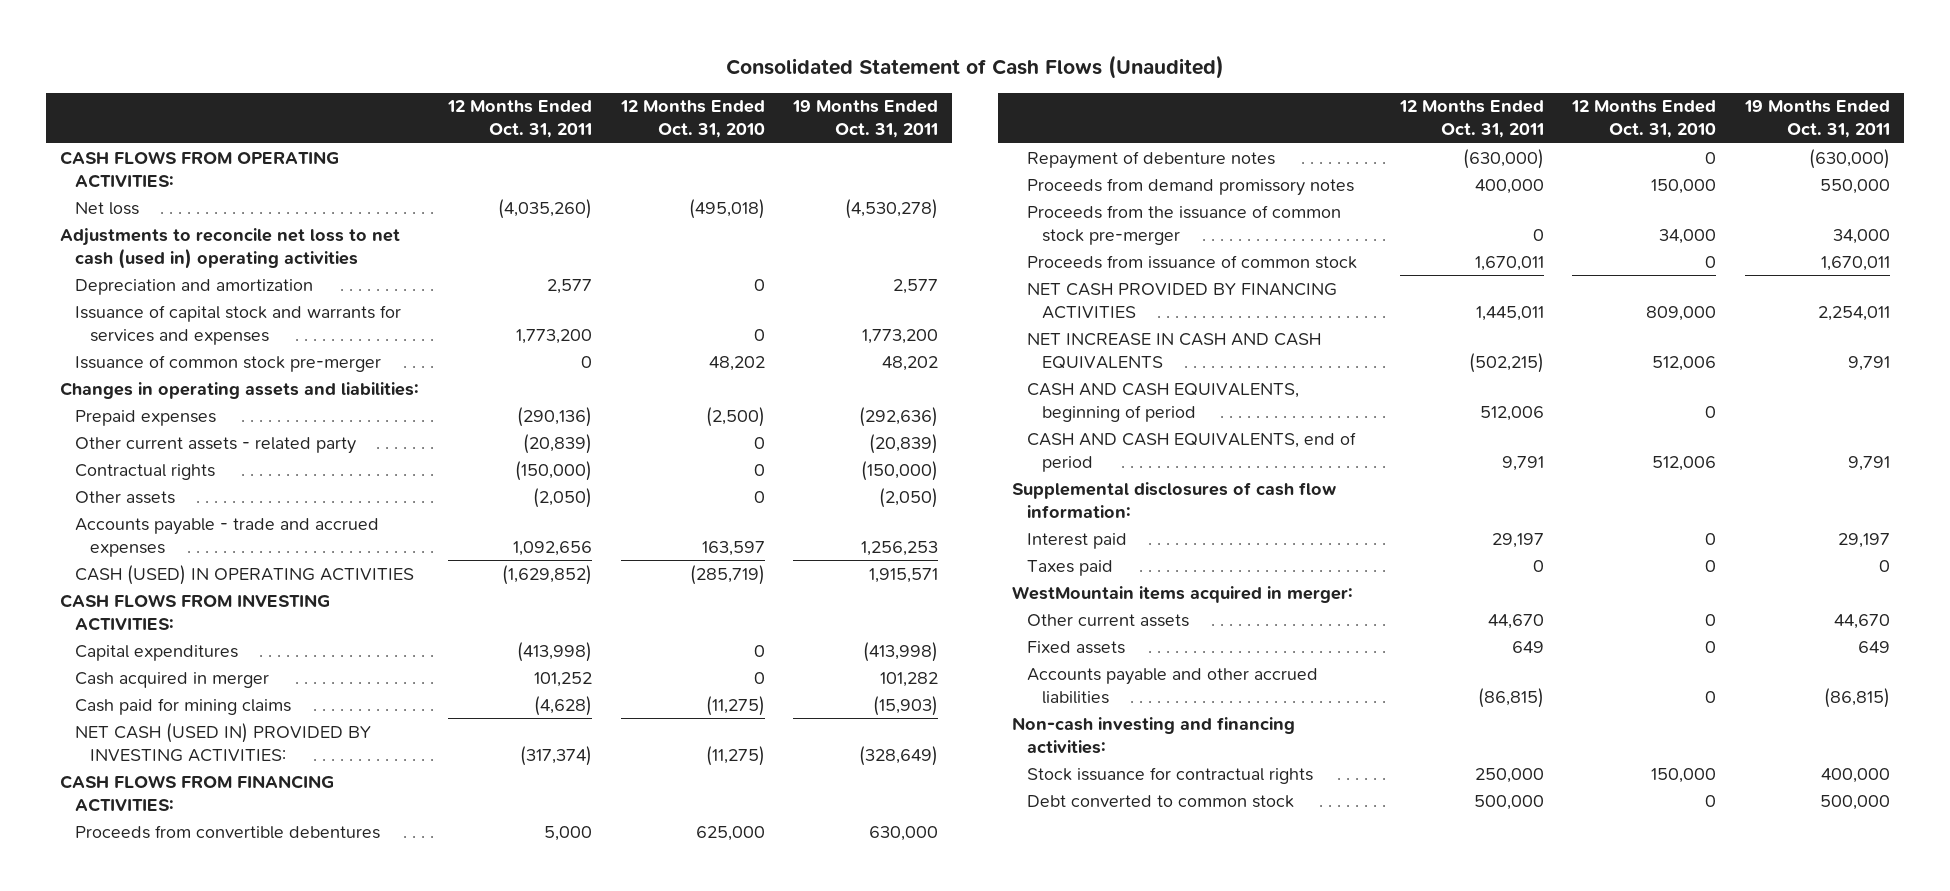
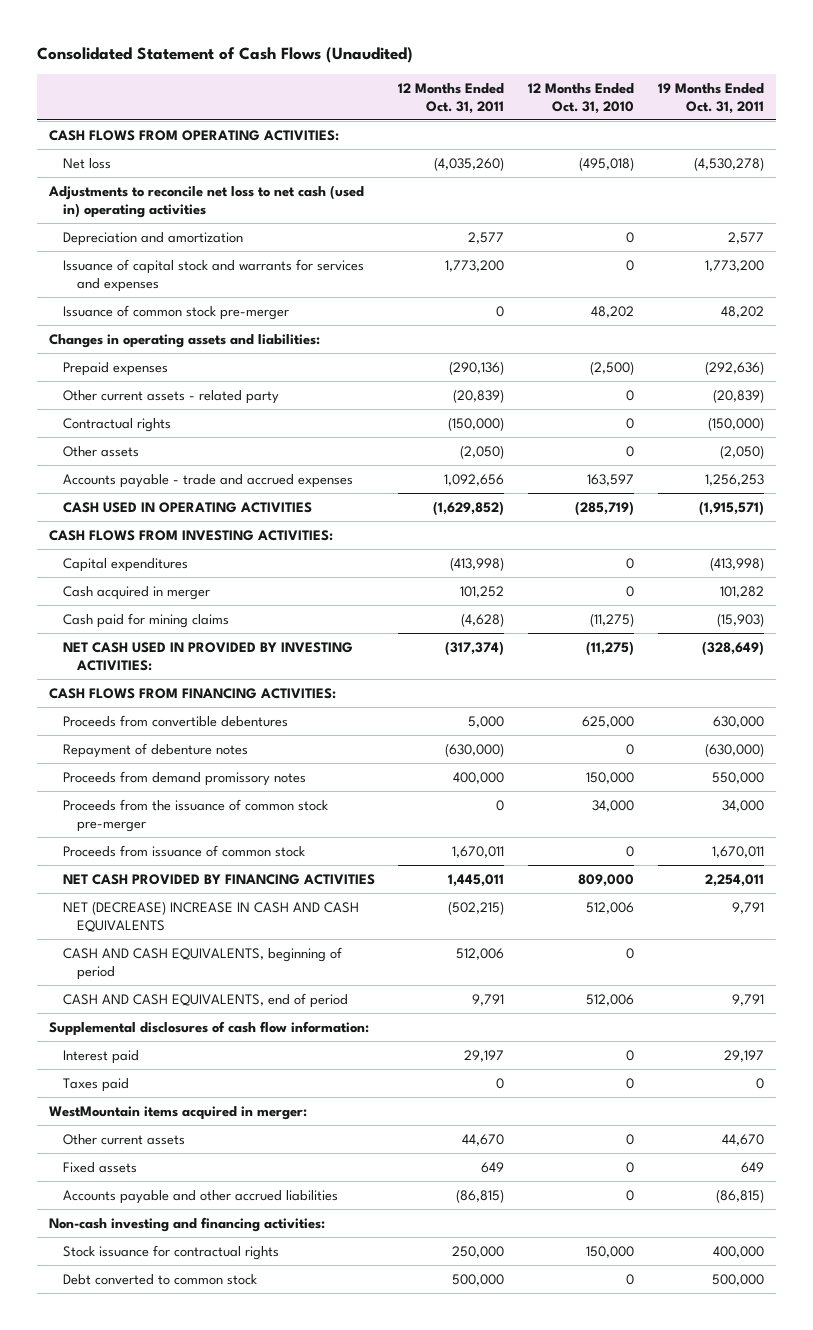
- CASH (USED) IN OPERATING ACTIVITIES | (1,629,852) | (285,719) | 1,915,571
+ CASH USED IN OPERATING ACTIVITIES | (1,629,852) | (285,719) | (1,915,571)
- NET CASH (USED IN) PROVIDED BY INVESTING ACTIVITIES: | (317,374) | (11,275) | (328,649)
+ NET CASH USED IN PROVIDED BY INVESTING ACTIVITIES: | (317,374) | (11,275) | (328,649)
- NET INCREASE IN CASH AND CASH EQUIVALENTS | (502,215) | 512,006 | 9,791
+ NET (DECREASE) INCREASE IN CASH AND CASH EQUIVALENTS | (502,215) | 512,006 | 9,791

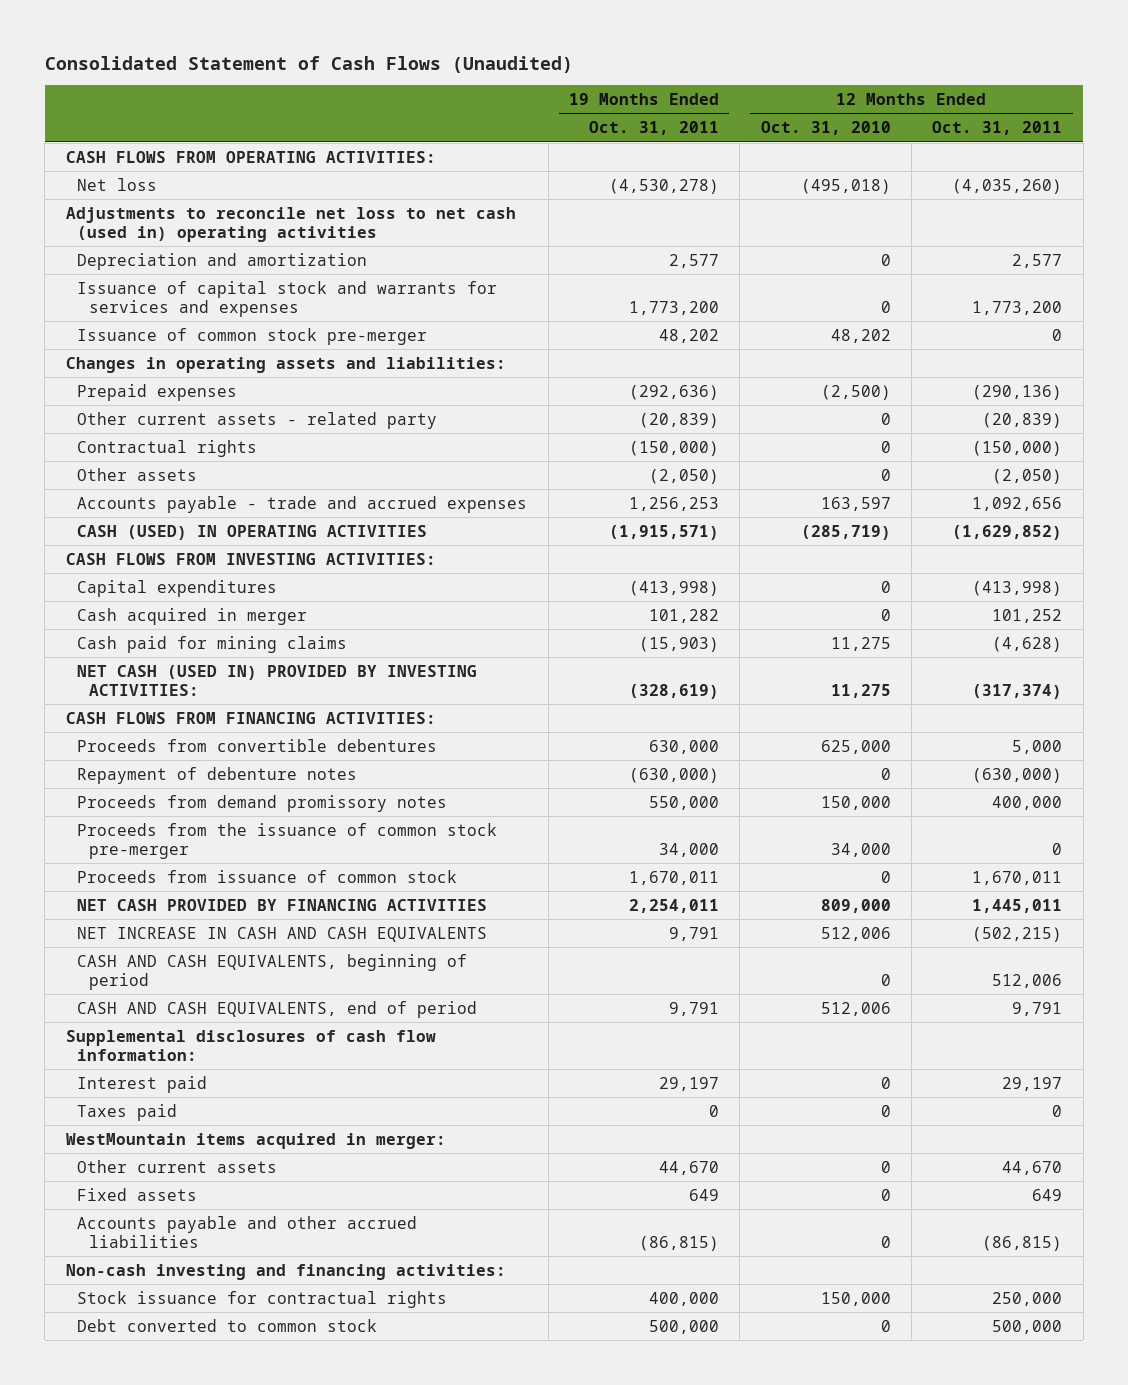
- | 12 Months Ended Oct. 31, 2011 | 12 Months Ended Oct. 31, 2010 | 19 Months Ended Oct. 31, 2011
+ | 19 Months Ended Oct. 31, 2011 | 12 Months Ended Oct. 31, 2010 | 12 Months Ended Oct. 31, 2011
- CASH USED IN OPERATING ACTIVITIES | (1,629,852) | (285,719) | (1,915,571)
+ CASH (USED) IN OPERATING ACTIVITIES | (1,915,571) | (285,719) | (1,629,852)
- Cash paid for mining claims | (4,628) | (11,275) | (15,903)
- NET CASH USED IN PROVIDED BY INVESTING ACTIVITIES: | (317,374) | (11,275) | (328,649)
+ Cash paid for mining claims | (15,903) | 11,275 | (4,628)
+ NET CASH (USED IN) PROVIDED BY INVESTING ACTIVITIES: | (328,619) | 11,275 | (317,374)
- NET (DECREASE) INCREASE IN CASH AND CASH EQUIVALENTS | (502,215) | 512,006 | 9,791
+ NET INCREASE IN CASH AND CASH EQUIVALENTS | 9,791 | 512,006 | (502,215)

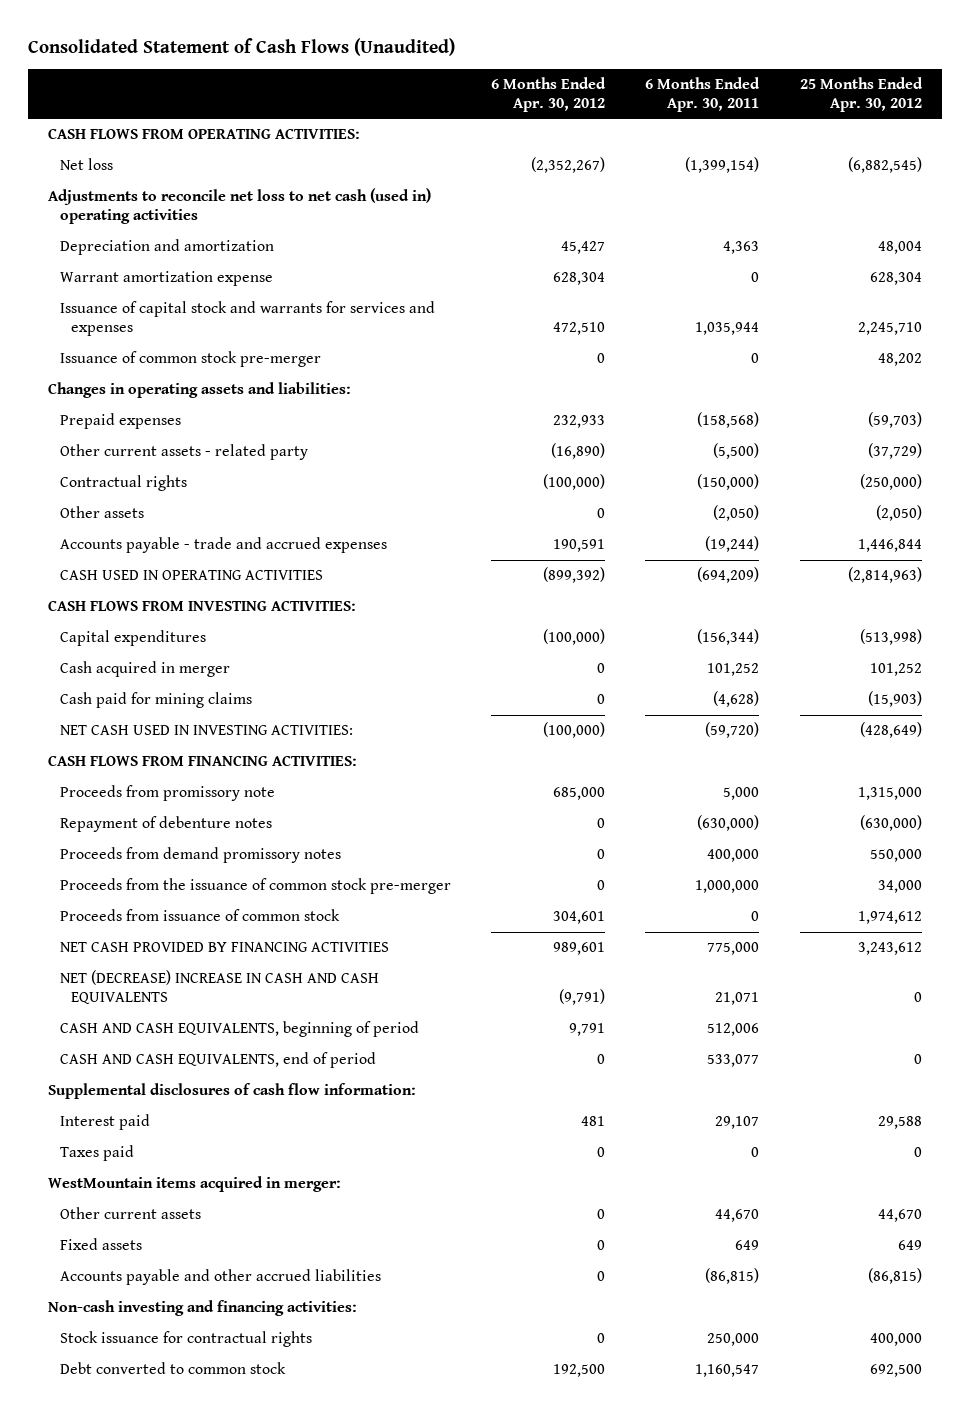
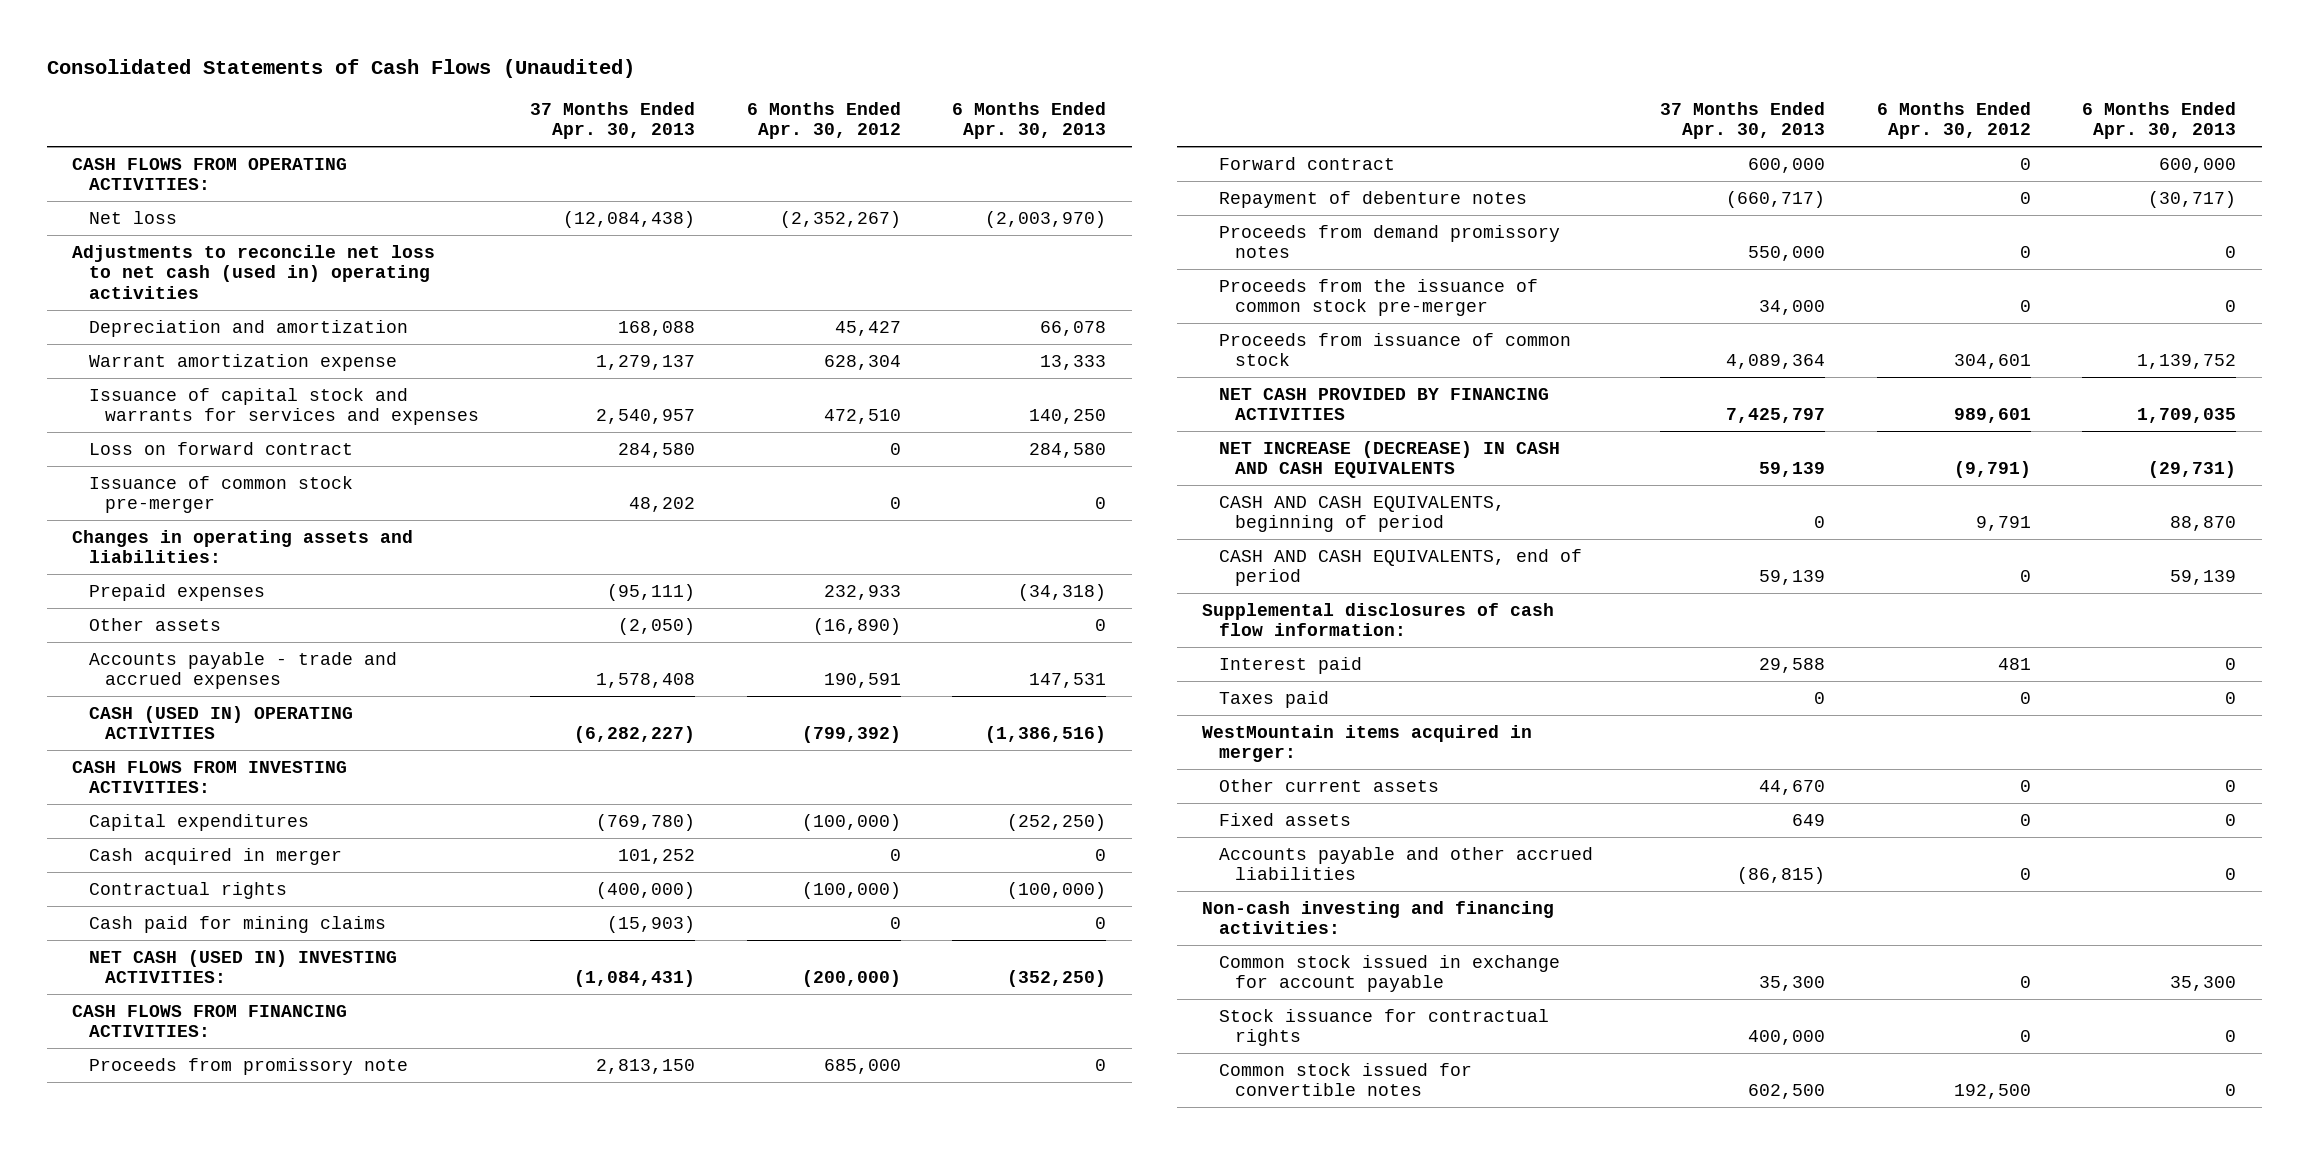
- Consolidated Statement of Cash Flows (Unaudited)
+ Consolidated Statements of Cash Flows (Unaudited)
- | 6 Months Ended Apr. 30, 2012 | 6 Months Ended Apr. 30, 2011 | 25 Months Ended Apr. 30, 2012
+ | 37 Months Ended Apr. 30, 2013 | 6 Months Ended Apr. 30, 2012 | 6 Months Ended Apr. 30, 2013
+ Loss on forward contract | 284,580 | 0 | 284,580
- Other current assets - related party | (16,890) | (5,500) | (37,729)
- Other assets | 0 | (2,050) | (2,050)
+ Other assets | (2,050) | (16,890) | 0
- CASH USED IN OPERATING ACTIVITIES | (899,392) | (694,209) | (2,814,963)
+ CASH (USED IN) OPERATING ACTIVITIES | (6,282,227) | (799,392) | (1,386,516)
moved down: Contractual rights | (400,000) | (100,000) | (100,000)
- NET CASH USED IN INVESTING ACTIVITIES: | (100,000) | (59,720) | (428,649)
+ NET CASH (USED IN) INVESTING ACTIVITIES: | (1,084,431) | (200,000) | (352,250)
+ Forward contract | 600,000 | 0 | 600,000
- NET (DECREASE) INCREASE IN CASH AND CASH EQUIVALENTS | (9,791) | 21,071 | 0
+ NET INCREASE (DECREASE) IN CASH AND CASH EQUIVALENTS | 59,139 | (9,791) | (29,731)
+ Common stock issued in exchange for account payable | 35,300 | 0 | 35,300
- Debt converted to common stock | 192,500 | 1,160,547 | 692,500
+ Common stock issued for convertible notes | 602,500 | 192,500 | 0

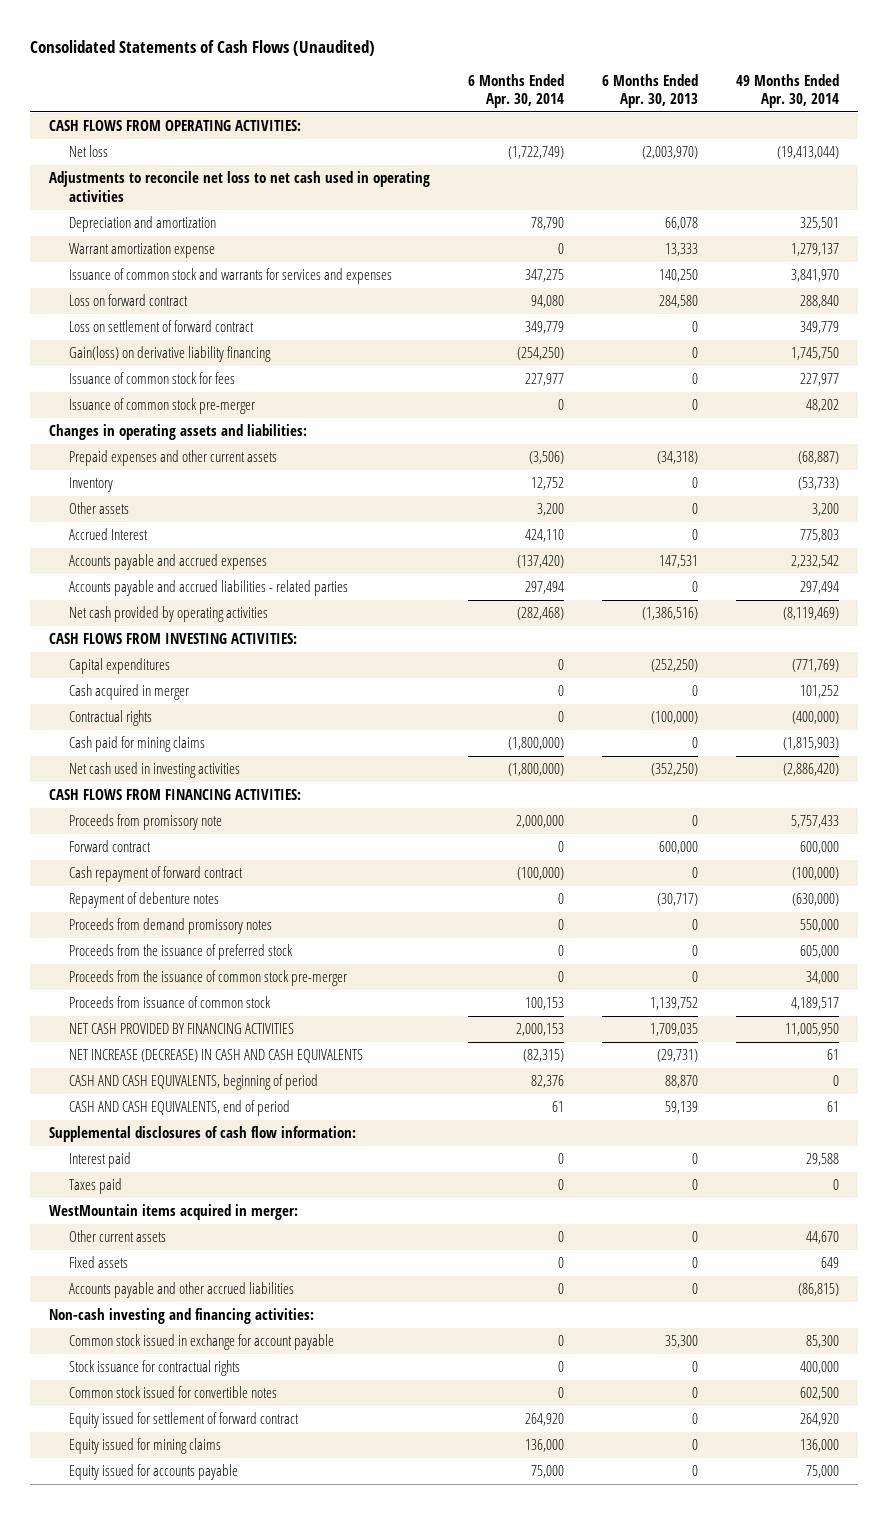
- | 37 Months Ended Apr. 30, 2013 | 6 Months Ended Apr. 30, 2012 | 6 Months Ended Apr. 30, 2013
+ | 6 Months Ended Apr. 30, 2014 | 6 Months Ended Apr. 30, 2013 | 49 Months Ended Apr. 30, 2014
- Adjustments to reconcile net loss to net cash (used in) operating activities
+ Adjustments to reconcile net loss to net cash used in operating activities
- Issuance of capital stock and warrants for services and expenses | 2,540,957 | 472,510 | 140,250
+ Issuance of common stock and warrants for services and expenses | 347,275 | 140,250 | 3,841,970
+ Loss on settlement of forward contract | 349,779 | 0 | 349,779
+ Gain(loss) on derivative liability financing | (254,250) | 0 | 1,745,750
+ Issuance of common stock for fees | 227,977 | 0 | 227,977
- Prepaid expenses | (95,111) | 232,933 | (34,318)
+ Prepaid expenses and other current assets | (3,506) | (34,318) | (68,887)
+ Inventory | 12,752 | 0 | (53,733)
- Accounts payable - trade and accrued expenses | 1,578,408 | 190,591 | 147,531
- CASH (USED IN) OPERATING ACTIVITIES | (6,282,227) | (799,392) | (1,386,516)
+ Accrued Interest | 424,110 | 0 | 775,803
+ Accounts payable and accrued expenses | (137,420) | 147,531 | 2,232,542
+ Accounts payable and accrued liabilities - related parties | 297,494 | 0 | 297,494
+ Net cash provided by operating activities | (282,468) | (1,386,516) | (8,119,469)
- NET CASH (USED IN) INVESTING ACTIVITIES: | (1,084,431) | (200,000) | (352,250)
+ Net cash used in investing activities | (1,800,000) | (352,250) | (2,886,420)
+ Cash repayment of forward contract | (100,000) | 0 | (100,000)
+ Proceeds from the issuance of preferred stock | 0 | 0 | 605,000
+ Equity issued for settlement of forward contract | 264,920 | 0 | 264,920
+ Equity issued for mining claims | 136,000 | 0 | 136,000
+ Equity issued for accounts payable | 75,000 | 0 | 75,000

